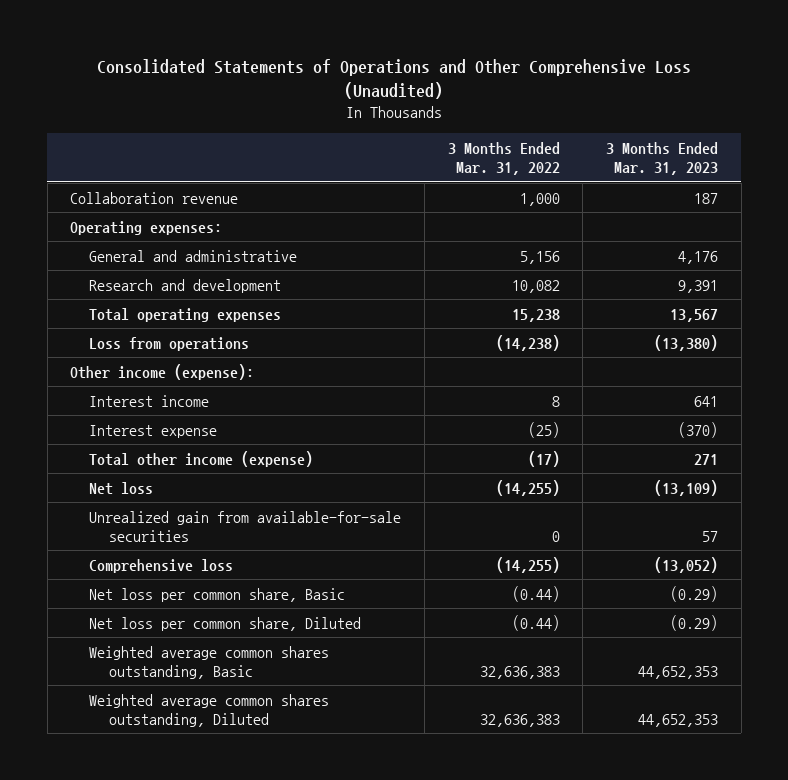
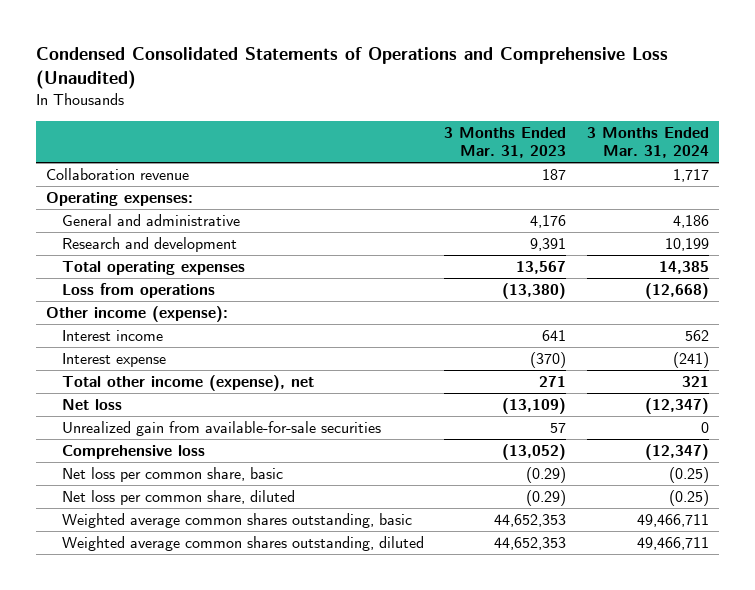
- Consolidated Statements of Operations and Other Comprehensive Loss (Unaudited)
+ Condensed Consolidated Statements of Operations and Comprehensive Loss (Unaudited)
- | 3 Months Ended Mar. 31, 2022 | 3 Months Ended Mar. 31, 2023
+ | 3 Months Ended Mar. 31, 2023 | 3 Months Ended Mar. 31, 2024
- Total other income (expense) | (17) | 271
+ Total other income (expense), net | 271 | 321
- Net loss per common share, Basic | (0.44) | (0.29)
- Net loss per common share, Diluted | (0.44) | (0.29)
- Weighted average common shares outstanding, Basic | 32,636,383 | 44,652,353
- Weighted average common shares outstanding, Diluted | 32,636,383 | 44,652,353
+ Net loss per common share, basic | (0.29) | (0.25)
+ Net loss per common share, diluted | (0.29) | (0.25)
+ Weighted average common shares outstanding, basic | 44,652,353 | 49,466,711
+ Weighted average common shares outstanding, diluted | 44,652,353 | 49,466,711

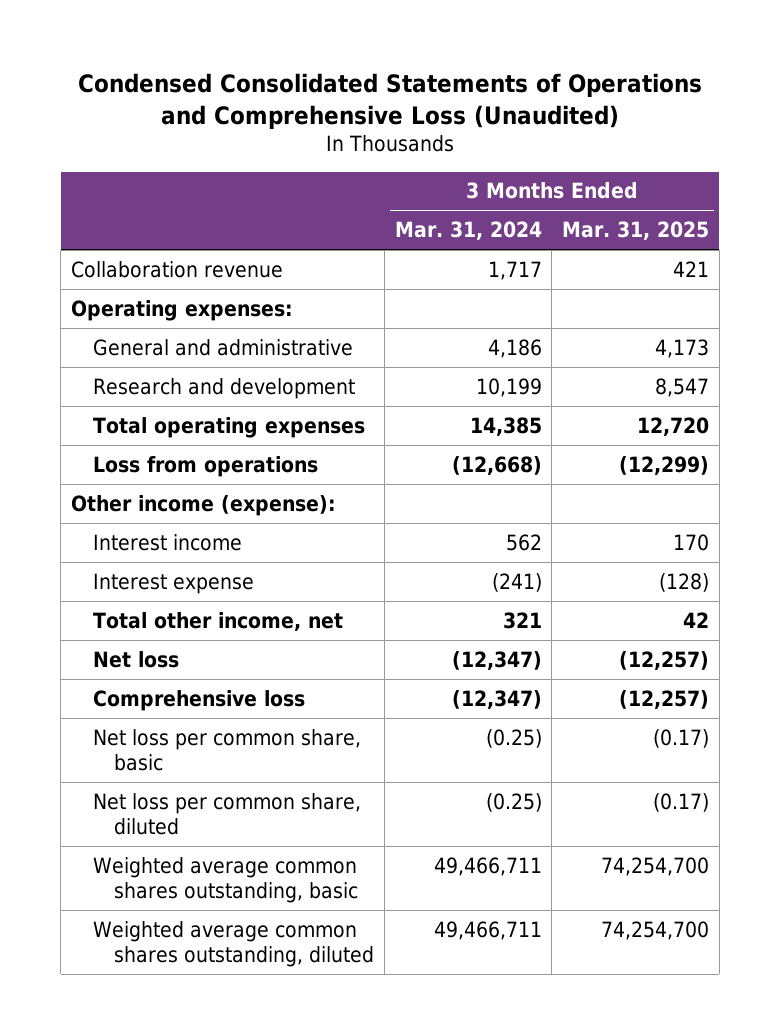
- | 3 Months Ended Mar. 31, 2023 | 3 Months Ended Mar. 31, 2024
+ | 3 Months Ended Mar. 31, 2024 | 3 Months Ended Mar. 31, 2025
- Total other income (expense), net | 271 | 321
+ Total other income, net | 321 | 42
- Unrealized gain from available-for-sale securities | 57 | 0

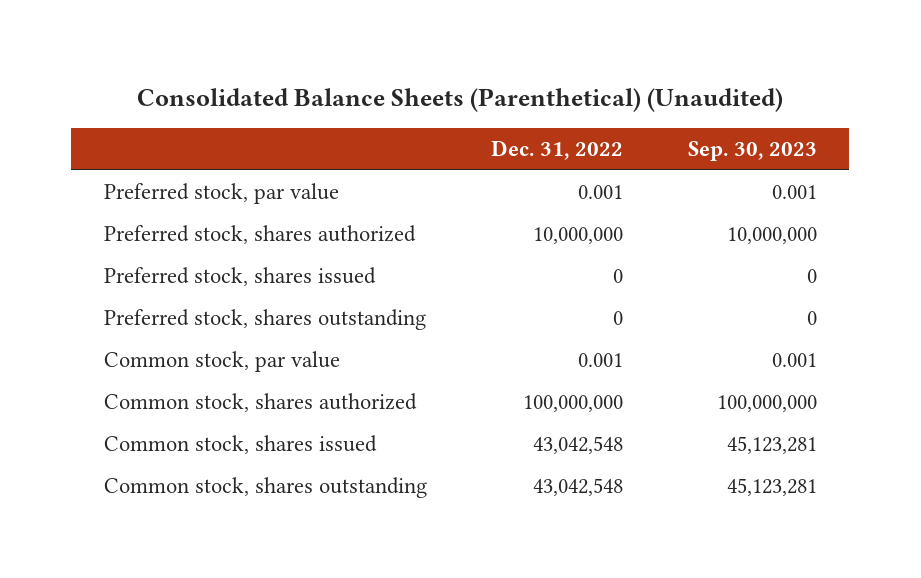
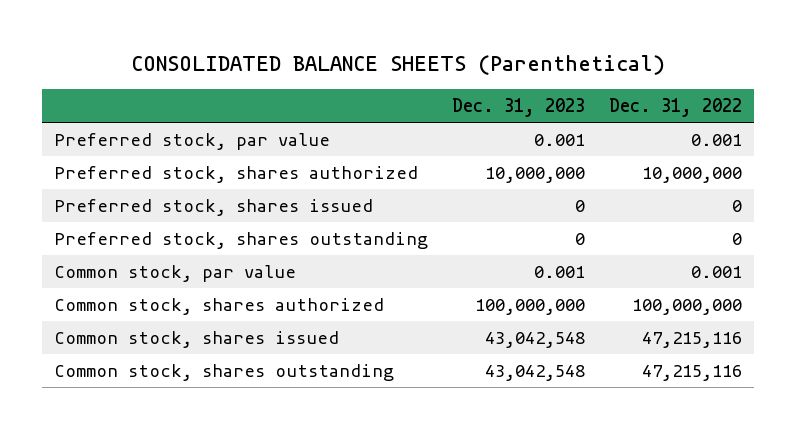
- Consolidated Balance Sheets (Parenthetical) (Unaudited)
+ CONSOLIDATED BALANCE SHEETS (Parenthetical)
- | Dec. 31, 2022 | Sep. 30, 2023
+ | Dec. 31, 2023 | Dec. 31, 2022
- Common stock, shares issued | 43,042,548 | 45,123,281
- Common stock, shares outstanding | 43,042,548 | 45,123,281
+ Common stock, shares issued | 43,042,548 | 47,215,116
+ Common stock, shares outstanding | 43,042,548 | 47,215,116

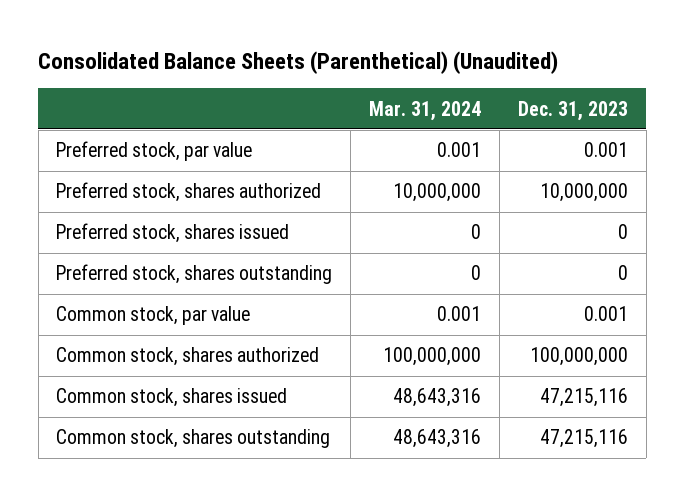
- CONSOLIDATED BALANCE SHEETS (Parenthetical)
+ Consolidated Balance Sheets (Parenthetical) (Unaudited)
- | Dec. 31, 2023 | Dec. 31, 2022
+ | Mar. 31, 2024 | Dec. 31, 2023
- Common stock, shares issued | 43,042,548 | 47,215,116
- Common stock, shares outstanding | 43,042,548 | 47,215,116
+ Common stock, shares issued | 48,643,316 | 47,215,116
+ Common stock, shares outstanding | 48,643,316 | 47,215,116

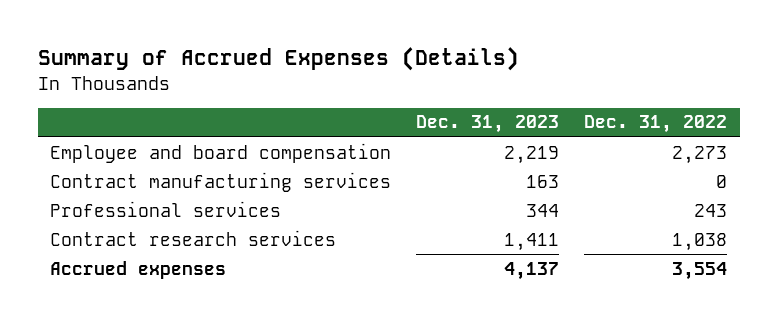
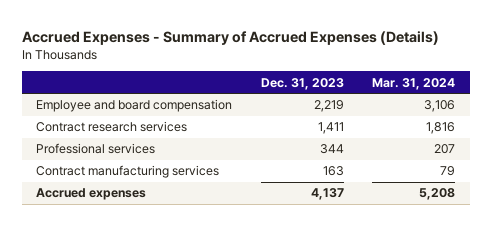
- Summary of Accrued Expenses (Details)
+ Accrued Expenses - Summary of Accrued Expenses (Details)
- | Dec. 31, 2023 | Dec. 31, 2022
+ | Dec. 31, 2023 | Mar. 31, 2024
moved down: Professional services | 344 | 207
moved down: Contract manufacturing services | 163 | 79

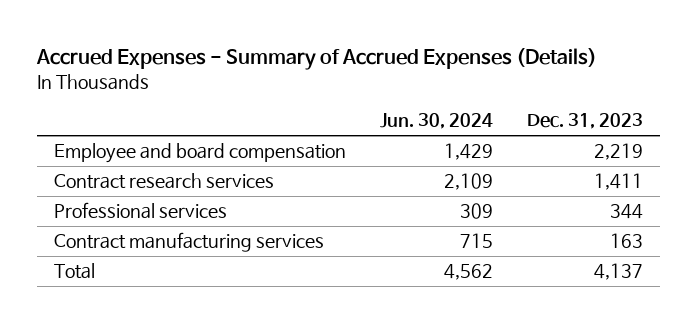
- | Dec. 31, 2023 | Mar. 31, 2024
+ | Jun. 30, 2024 | Dec. 31, 2023
- Accrued expenses | 4,137 | 5,208
+ Total | 4,562 | 4,137

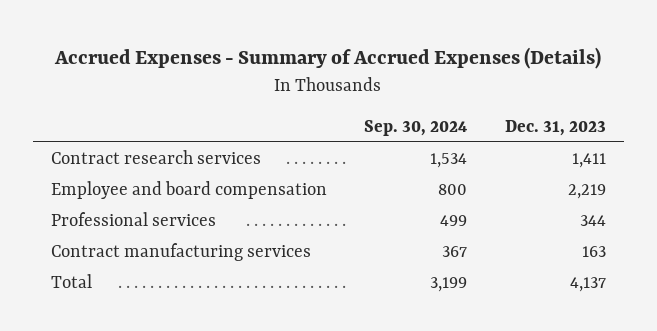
- | Jun. 30, 2024 | Dec. 31, 2023
+ | Sep. 30, 2024 | Dec. 31, 2023
moved down: Employee and board compensation | 800 | 2,219

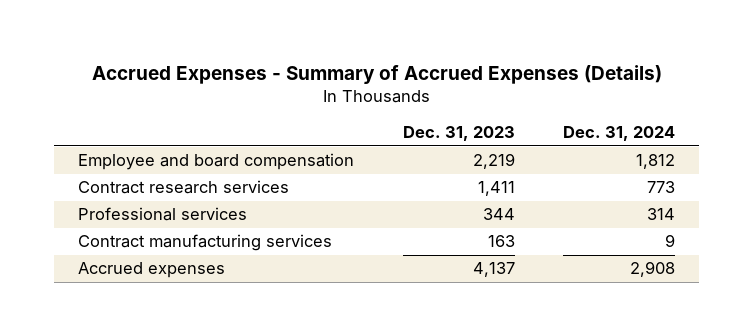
- | Sep. 30, 2024 | Dec. 31, 2023
+ | Dec. 31, 2023 | Dec. 31, 2024
moved down: Contract research services | 1,411 | 773
- Total | 3,199 | 4,137
+ Accrued expenses | 4,137 | 2,908

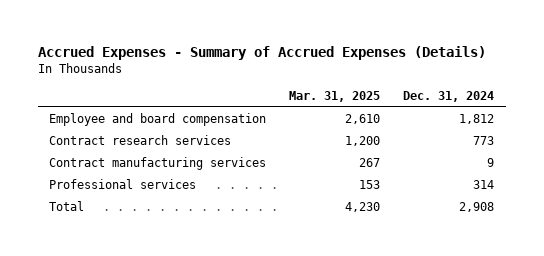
- | Dec. 31, 2023 | Dec. 31, 2024
+ | Mar. 31, 2025 | Dec. 31, 2024
- Accrued expenses | 4,137 | 2,908
moved down: Professional services | 153 | 314
+ Total | 4,230 | 2,908

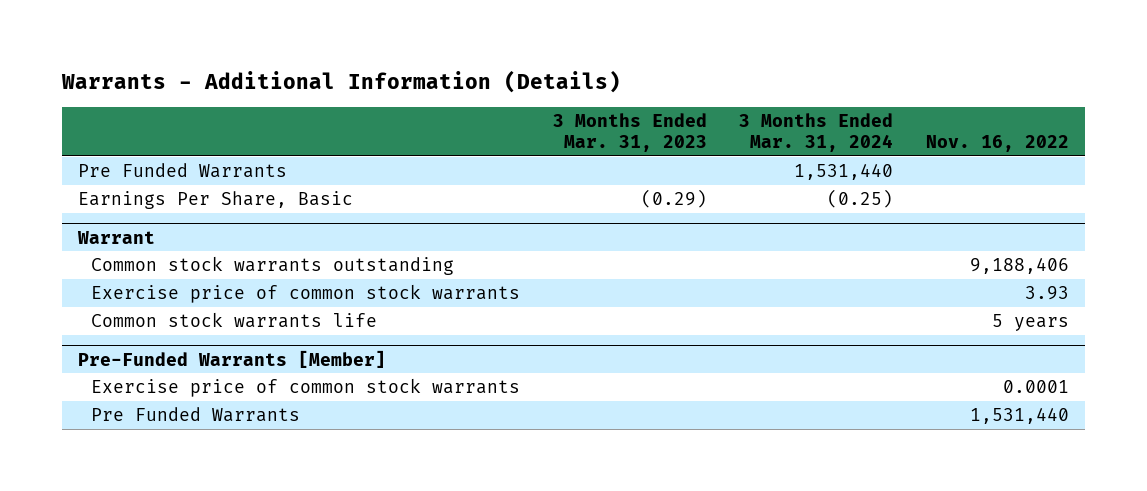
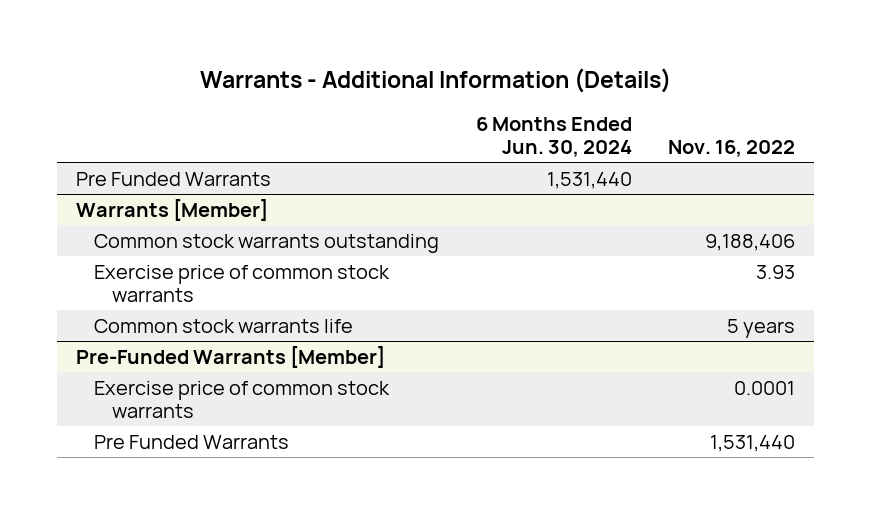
- | 3 Months Ended Mar. 31, 2023 | 3 Months Ended Mar. 31, 2024 | Nov. 16, 2022
+ | 6 Months Ended Jun. 30, 2024 | Nov. 16, 2022
- Earnings Per Share, Basic | (0.29) | (0.25) |
- Warrant
+ Warrants [Member]

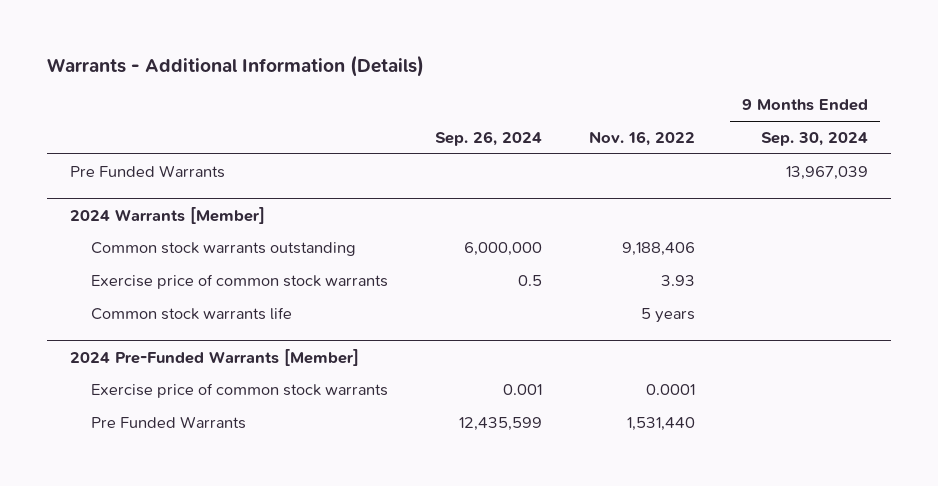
- | 6 Months Ended Jun. 30, 2024 | Nov. 16, 2022
+ | Sep. 26, 2024 | Nov. 16, 2022 | 9 Months Ended Sep. 30, 2024
- Warrants [Member]
+ 2024 Warrants [Member]
- Pre-Funded Warrants [Member]
+ 2024 Pre-Funded Warrants [Member]

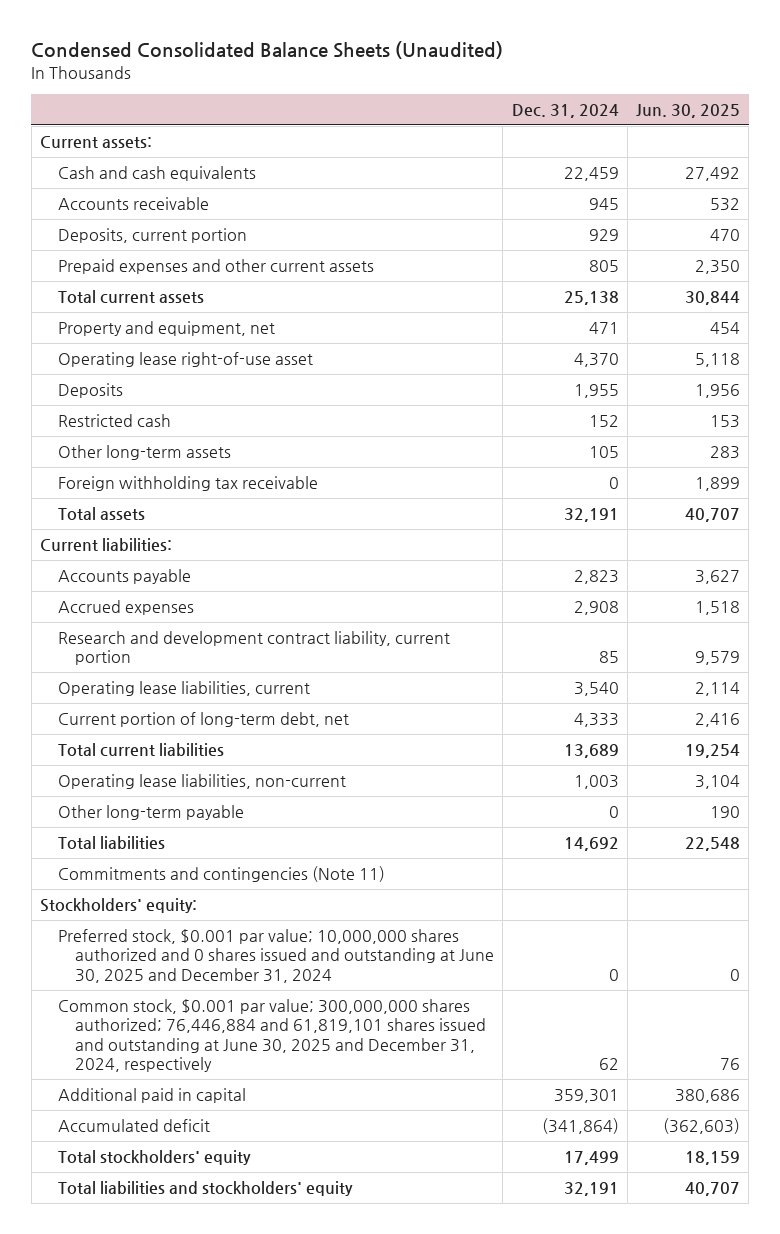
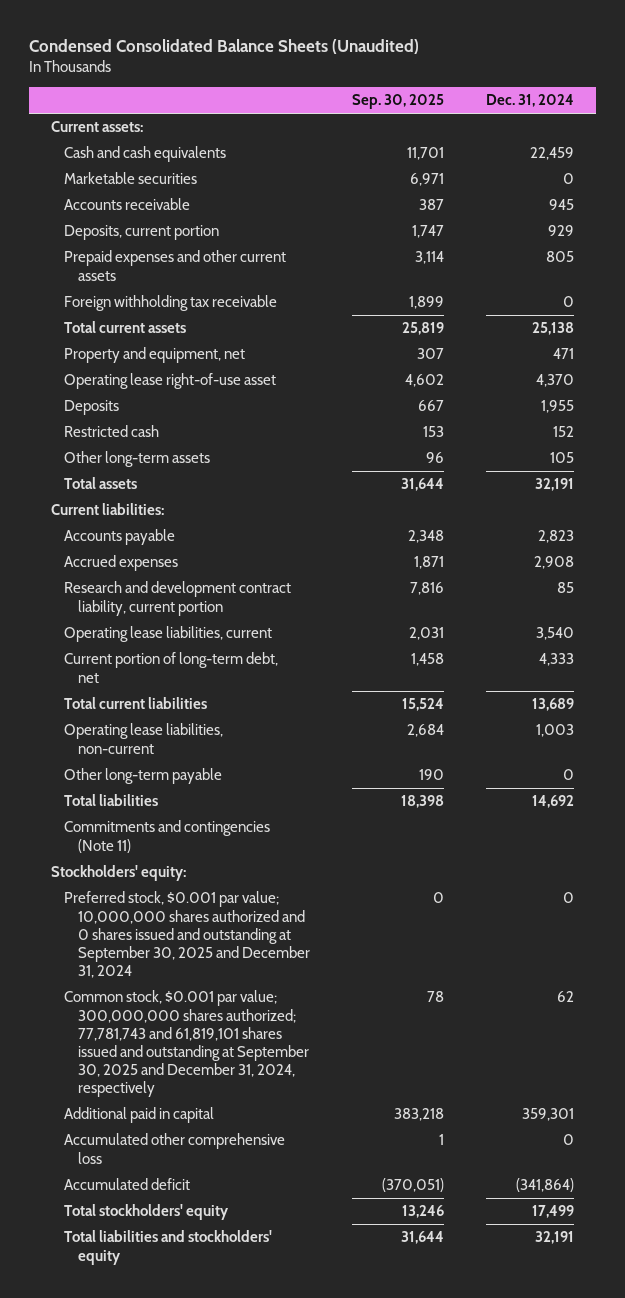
- | Dec. 31, 2024 | Jun. 30, 2025
+ | Sep. 30, 2025 | Dec. 31, 2024
+ Marketable securities | 6,971 | 0
moved up: Foreign withholding tax receivable | 1,899 | 0
- Preferred stock, $0.001 par value; 10,000,000 shares authorized and 0 shares issued and outstanding at June 30, 2025 and December 31, 2024 | 0 | 0
- Common stock, $0.001 par value; 300,000,000 shares authorized; 76,446,884 and 61,819,101 shares issued and outstanding at June 30, 2025 and December 31, 2024, respectively | 62 | 76
+ Preferred stock, $0.001 par value; 10,000,000 shares authorized and 0 shares issued and outstanding at September 30, 2025 and December 31, 2024 | 0 | 0
+ Common stock, $0.001 par value; 300,000,000 shares authorized; 77,781,743 and 61,819,101 shares issued and outstanding at September 30, 2025 and December 31, 2024, respectively | 78 | 62
+ Accumulated other comprehensive loss | 1 | 0

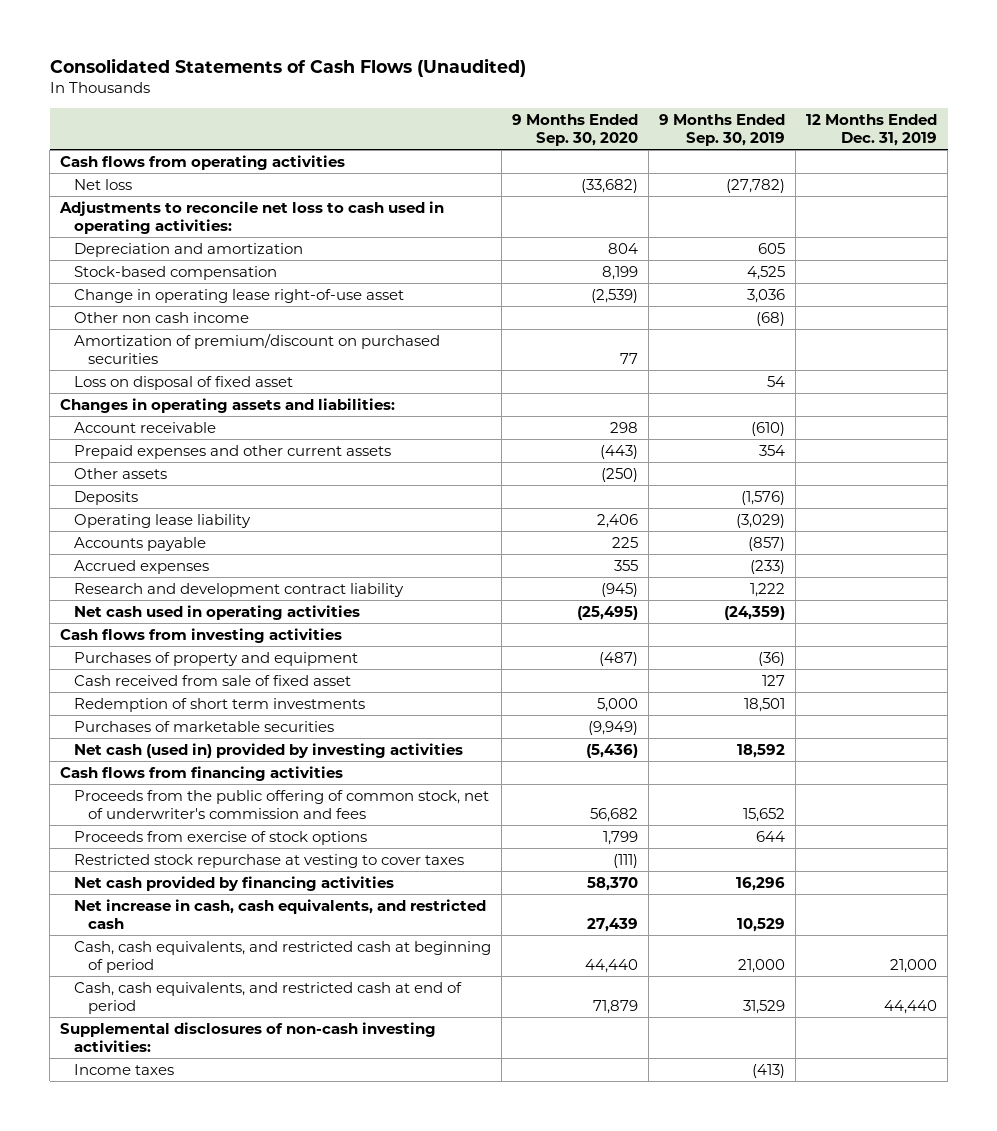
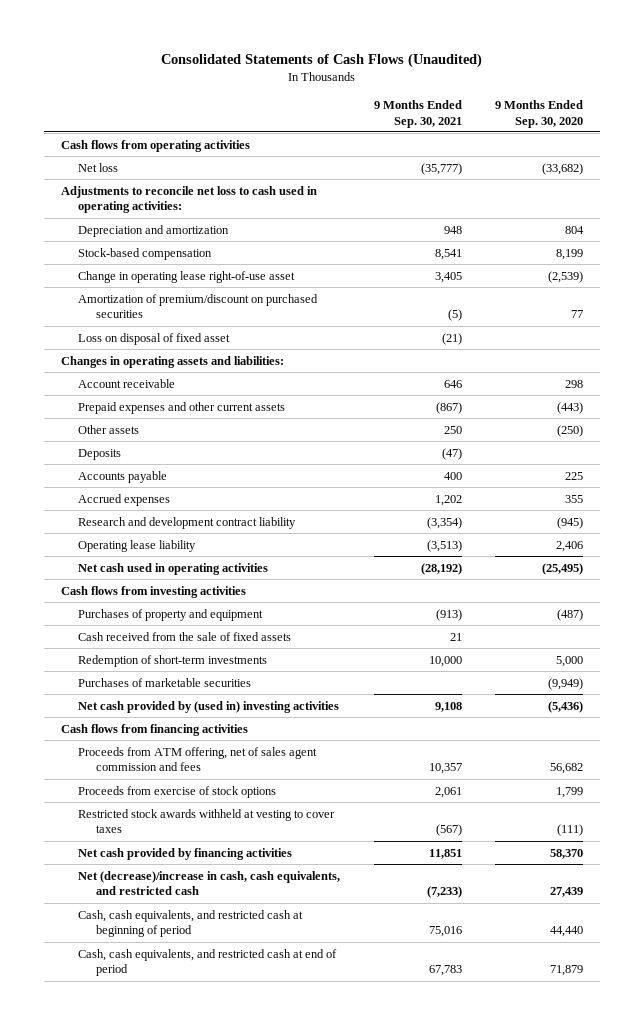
- | 9 Months Ended Sep. 30, 2020 | 9 Months Ended Sep. 30, 2019 | 12 Months Ended Dec. 31, 2019
+ | 9 Months Ended Sep. 30, 2021 | 9 Months Ended Sep. 30, 2020
- Other non cash income | | (68) |
moved down: Operating lease liability | (3,513) | 2,406
- Cash received from sale of fixed asset | | 127 |
- Redemption of short term investments | 5,000 | 18,501 |
+ Cash received from the sale of fixed assets | 21 |
+ Redemption of short-term investments | 10,000 | 5,000
- Net cash (used in) provided by investing activities | (5,436) | 18,592 |
+ Net cash provided by (used in) investing activities | 9,108 | (5,436)
- Proceeds from the public offering of common stock, net of underwriter's commission and fees | 56,682 | 15,652 |
+ Proceeds from ATM offering, net of sales agent commission and fees | 10,357 | 56,682
- Restricted stock repurchase at vesting to cover taxes | (111) | |
+ Restricted stock awards withheld at vesting to cover taxes | (567) | (111)
- Net increase in cash, cash equivalents, and restricted cash | 27,439 | 10,529 |
+ Net (decrease)/increase in cash, cash equivalents, and restricted cash | (7,233) | 27,439
- Supplemental disclosures of non-cash investing activities:
- Income taxes | | (413) |

